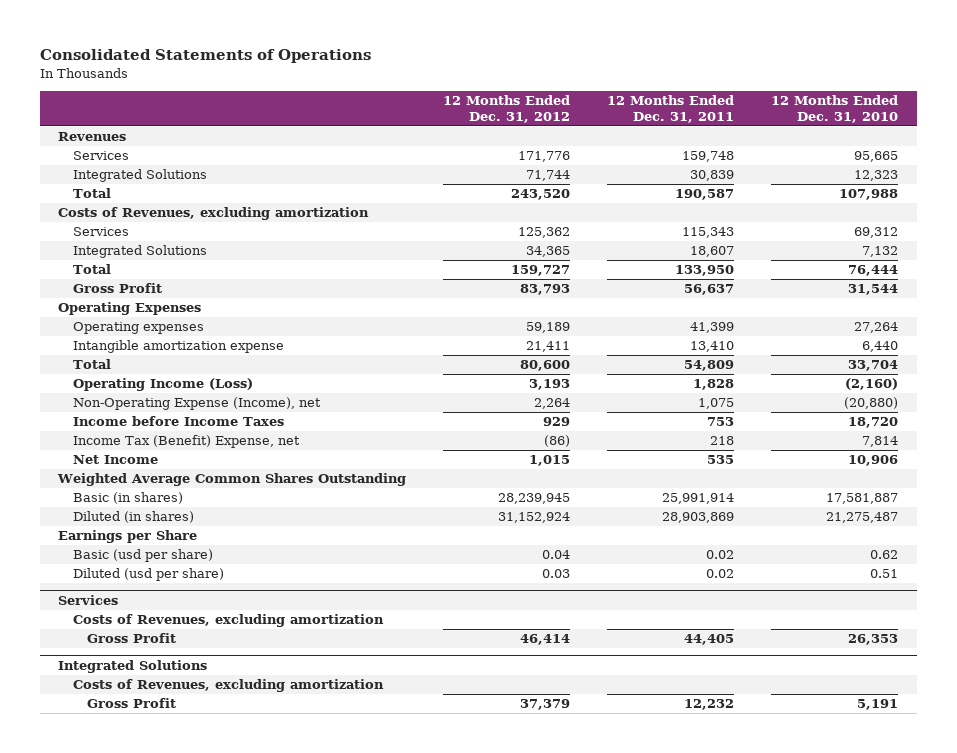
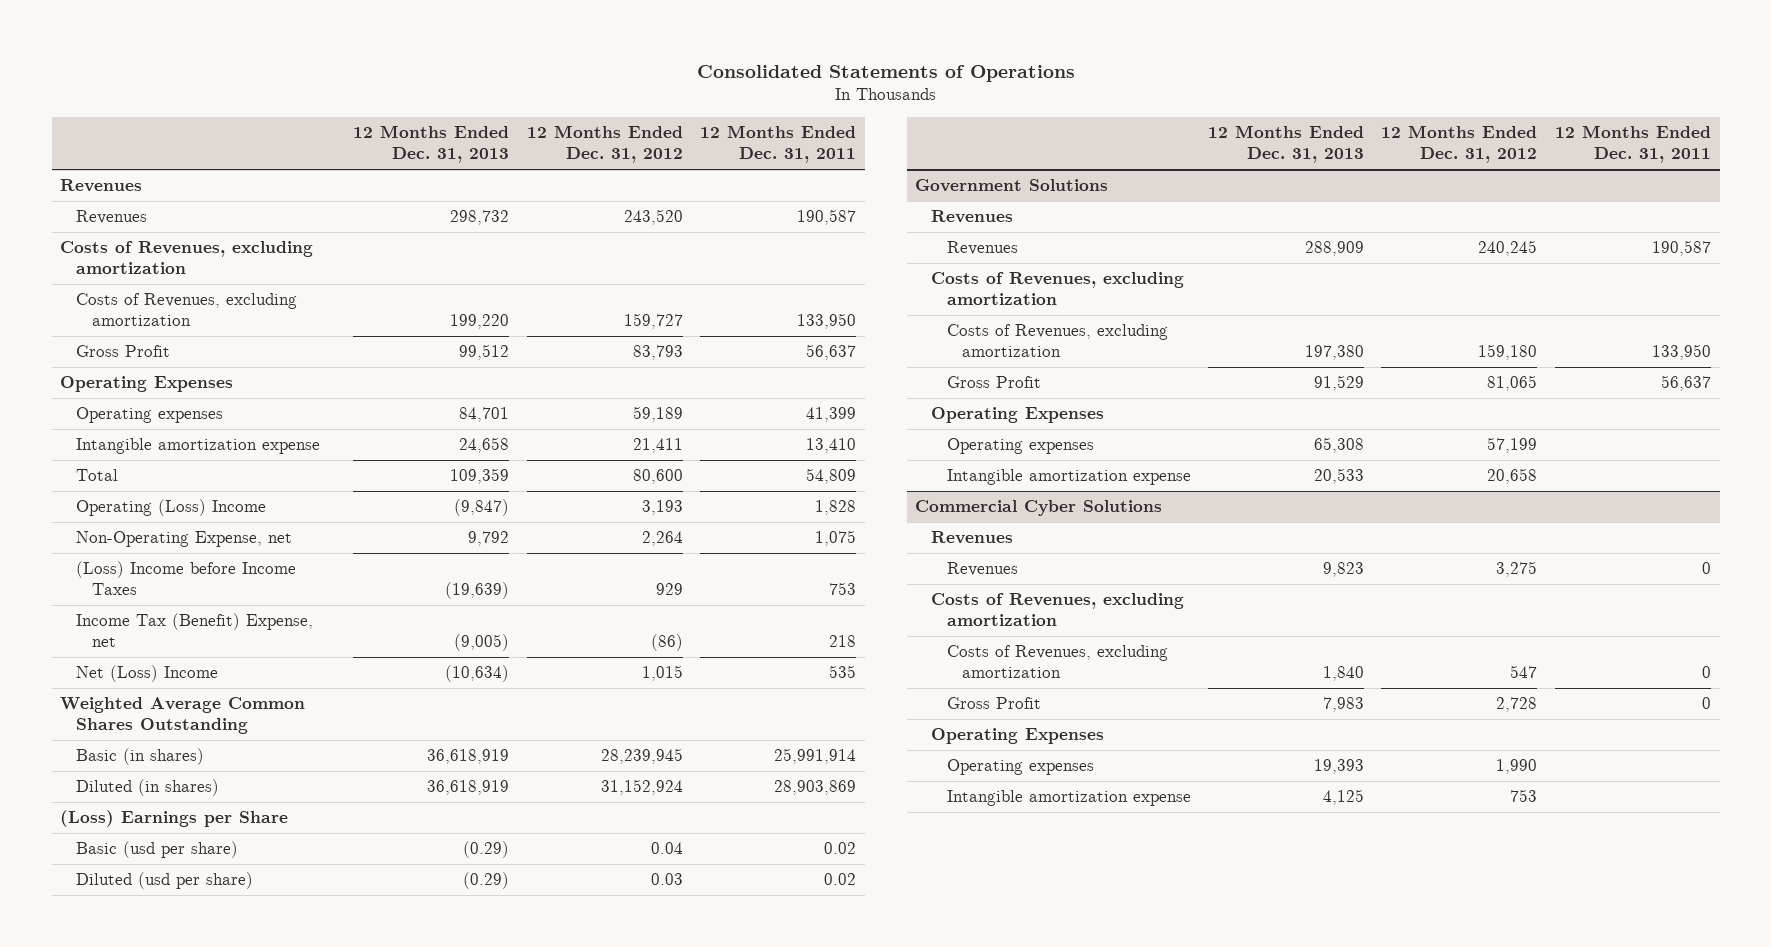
- | 12 Months Ended Dec. 31, 2012 | 12 Months Ended Dec. 31, 2011 | 12 Months Ended Dec. 31, 2010
+ | 12 Months Ended Dec. 31, 2013 | 12 Months Ended Dec. 31, 2012 | 12 Months Ended Dec. 31, 2011
- Services | 171,776 | 159,748 | 95,665
- Integrated Solutions | 71,744 | 30,839 | 12,323
- Total | 243,520 | 190,587 | 107,988
+ Revenues | 298,732 | 243,520 | 190,587
- Services | 125,362 | 115,343 | 69,312
- Integrated Solutions | 34,365 | 18,607 | 7,132
- Total | 159,727 | 133,950 | 76,444
+ Costs of Revenues, excluding amortization | 199,220 | 159,727 | 133,950
- Operating Income (Loss) | 3,193 | 1,828 | (2,160)
- Non-Operating Expense (Income), net | 2,264 | 1,075 | (20,880)
- Income before Income Taxes | 929 | 753 | 18,720
+ Operating (Loss) Income | (9,847) | 3,193 | 1,828
+ Non-Operating Expense, net | 9,792 | 2,264 | 1,075
+ (Loss) Income before Income Taxes | (19,639) | 929 | 753
- Net Income | 1,015 | 535 | 10,906
+ Net (Loss) Income | (10,634) | 1,015 | 535
- Earnings per Share
+ (Loss) Earnings per Share
- Services
+ Government Solutions
+ Revenues
+ Revenues | 288,909 | 240,245 | 190,587
- Gross Profit | 46,414 | 44,405 | 26,353
- Integrated Solutions
+ Costs of Revenues, excluding amortization | 197,380 | 159,180 | 133,950
+ Gross Profit | 91,529 | 81,065 | 56,637
+ Operating Expenses
+ Operating expenses | 65,308 | 57,199 |
+ Intangible amortization expense | 20,533 | 20,658 |
+ Commercial Cyber Solutions
+ Revenues
+ Revenues | 9,823 | 3,275 | 0
- Gross Profit | 37,379 | 12,232 | 5,191
+ Costs of Revenues, excluding amortization | 1,840 | 547 | 0
+ Gross Profit | 7,983 | 2,728 | 0
+ Operating Expenses
+ Operating expenses | 19,393 | 1,990 |
+ Intangible amortization expense | 4,125 | 753 |

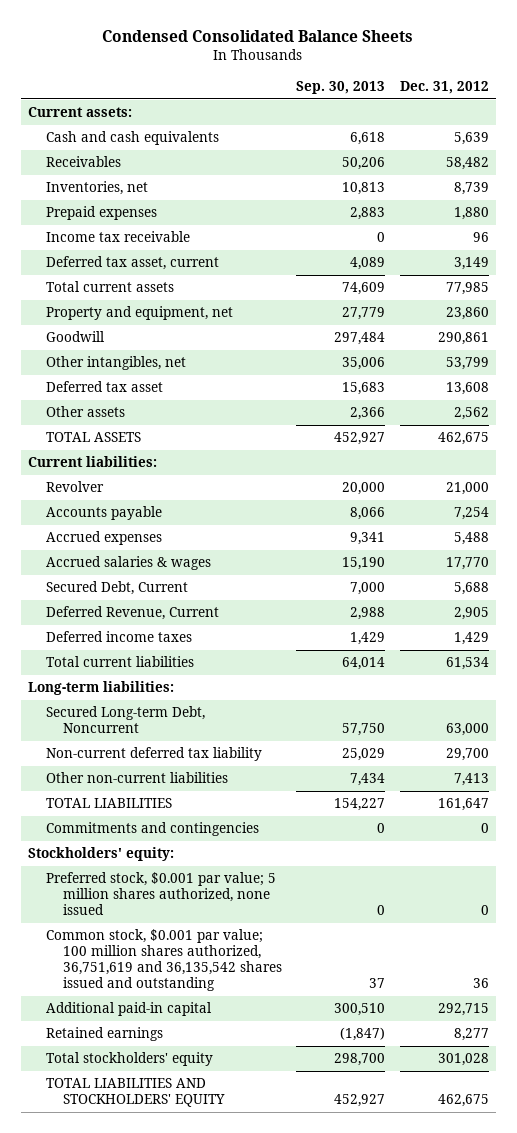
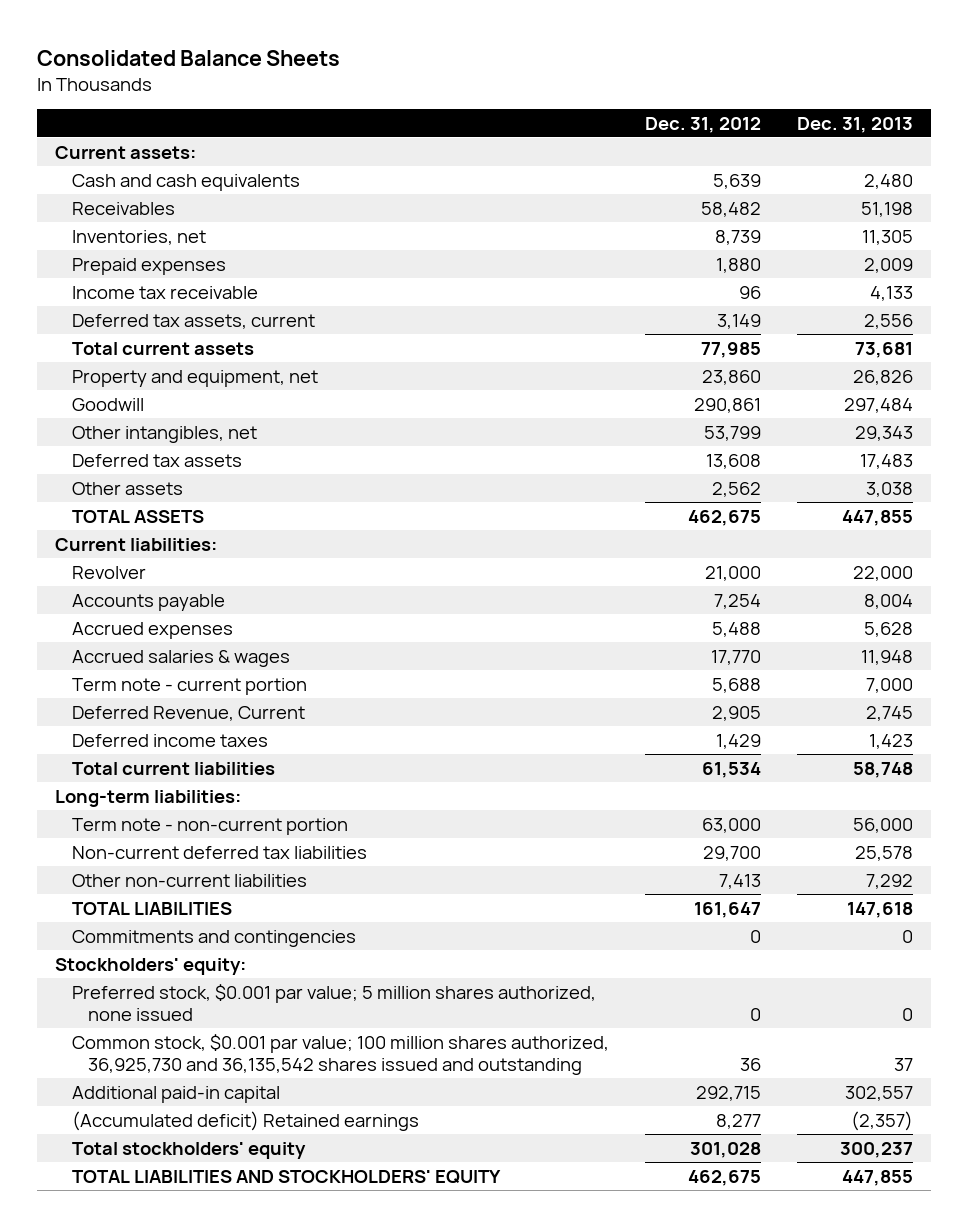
- Condensed Consolidated Balance Sheets
+ Consolidated Balance Sheets
- | Sep. 30, 2013 | Dec. 31, 2012
+ | Dec. 31, 2012 | Dec. 31, 2013
- Deferred tax asset, current | 4,089 | 3,149
+ Deferred tax assets, current | 3,149 | 2,556
- Deferred tax asset | 15,683 | 13,608
+ Deferred tax assets | 13,608 | 17,483
- Secured Debt, Current | 7,000 | 5,688
+ Term note - current portion | 5,688 | 7,000
- Secured Long-term Debt, Noncurrent | 57,750 | 63,000
- Non-current deferred tax liability | 25,029 | 29,700
+ Term note - non-current portion | 63,000 | 56,000
+ Non-current deferred tax liabilities | 29,700 | 25,578
- Common stock, $0.001 par value; 100 million shares authorized, 36,751,619 and 36,135,542 shares issued and outstanding | 37 | 36
+ Common stock, $0.001 par value; 100 million shares authorized, 36,925,730 and 36,135,542 shares issued and outstanding | 36 | 37
- Retained earnings | (1,847) | 8,277
+ (Accumulated deficit) Retained earnings | 8,277 | (2,357)

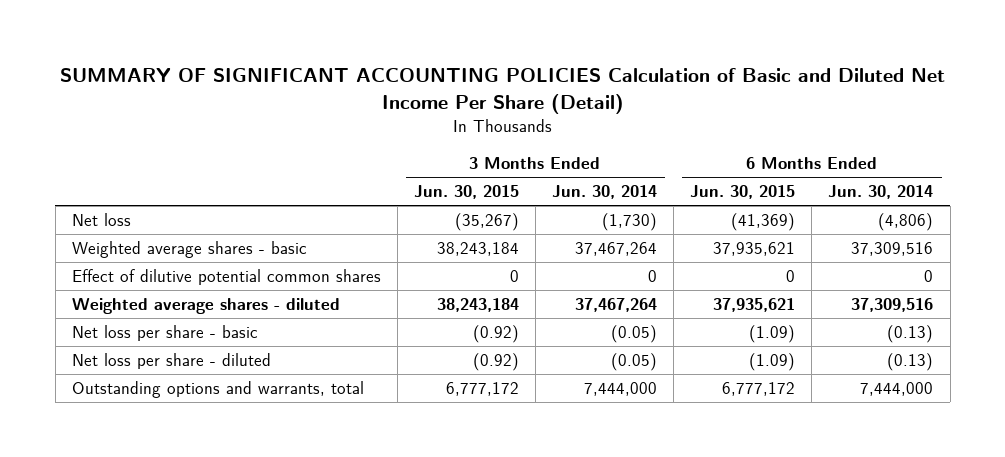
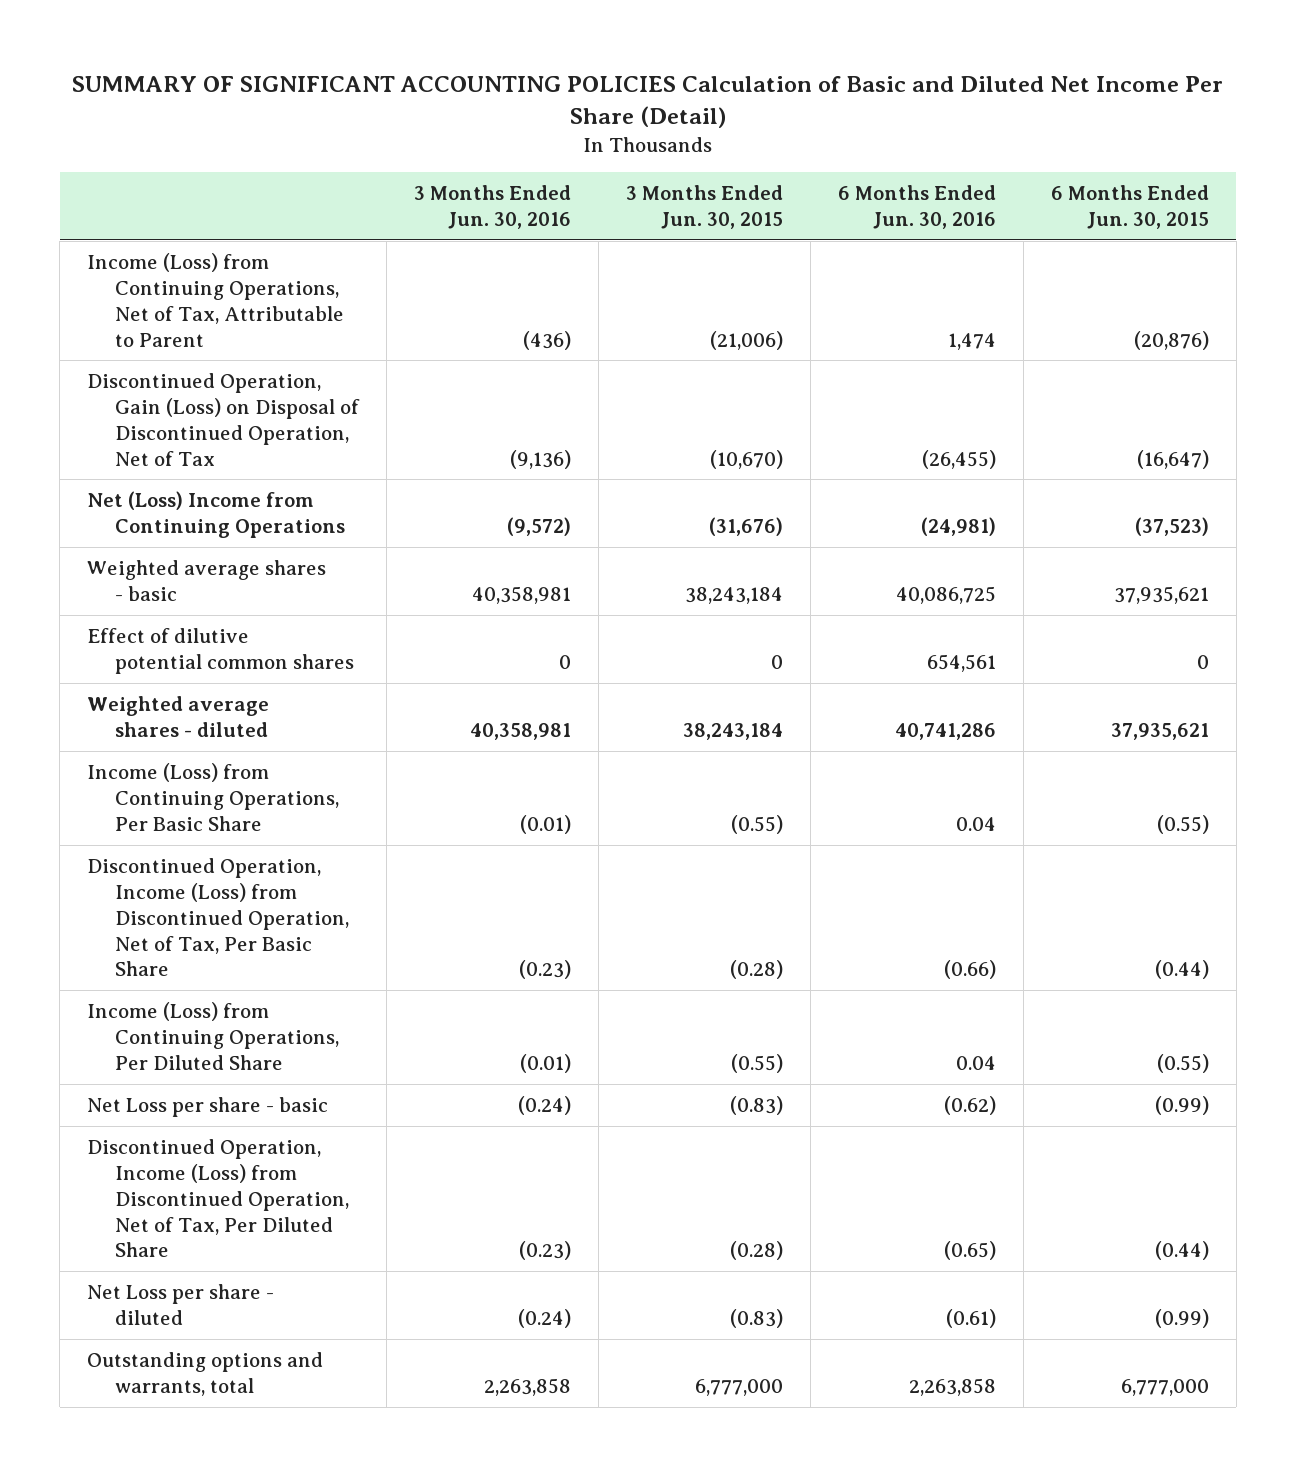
- | 3 Months Ended Jun. 30, 2015 | 3 Months Ended Jun. 30, 2014 | 6 Months Ended Jun. 30, 2015 | 6 Months Ended Jun. 30, 2014
+ | 3 Months Ended Jun. 30, 2016 | 3 Months Ended Jun. 30, 2015 | 6 Months Ended Jun. 30, 2016 | 6 Months Ended Jun. 30, 2015
- Net loss | (35,267) | (1,730) | (41,369) | (4,806)
+ Income (Loss) from Continuing Operations, Net of Tax, Attributable to Parent | (436) | (21,006) | 1,474 | (20,876)
+ Discontinued Operation, Gain (Loss) on Disposal of Discontinued Operation, Net of Tax | (9,136) | (10,670) | (26,455) | (16,647)
+ Net (Loss) Income from Continuing Operations | (9,572) | (31,676) | (24,981) | (37,523)
- Net loss per share - basic | (0.92) | (0.05) | (1.09) | (0.13)
- Net loss per share - diluted | (0.92) | (0.05) | (1.09) | (0.13)
- Outstanding options and warrants, total | 6,777,172 | 7,444,000 | 6,777,172 | 7,444,000
+ Income (Loss) from Continuing Operations, Per Basic Share | (0.01) | (0.55) | 0.04 | (0.55)
+ Discontinued Operation, Income (Loss) from Discontinued Operation, Net of Tax, Per Basic Share | (0.23) | (0.28) | (0.66) | (0.44)
+ Income (Loss) from Continuing Operations, Per Diluted Share | (0.01) | (0.55) | 0.04 | (0.55)
+ Net Loss per share - basic | (0.24) | (0.83) | (0.62) | (0.99)
+ Discontinued Operation, Income (Loss) from Discontinued Operation, Net of Tax, Per Diluted Share | (0.23) | (0.28) | (0.65) | (0.44)
+ Net Loss per share - diluted | (0.24) | (0.83) | (0.61) | (0.99)
+ Outstanding options and warrants, total | 2,263,858 | 6,777,000 | 2,263,858 | 6,777,000

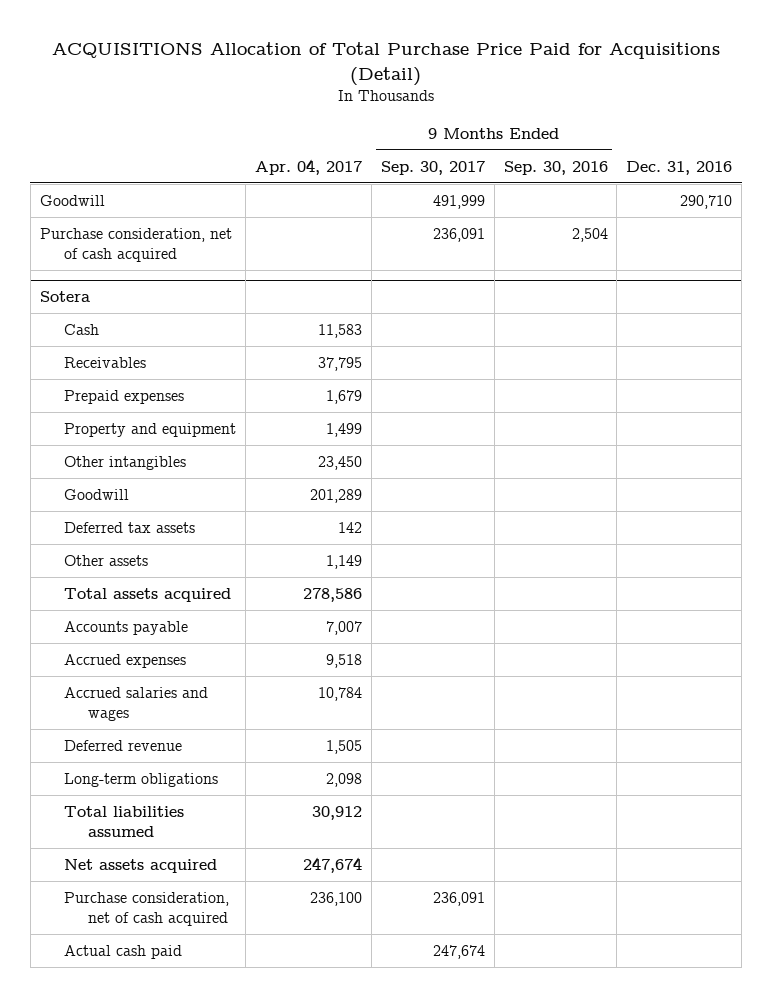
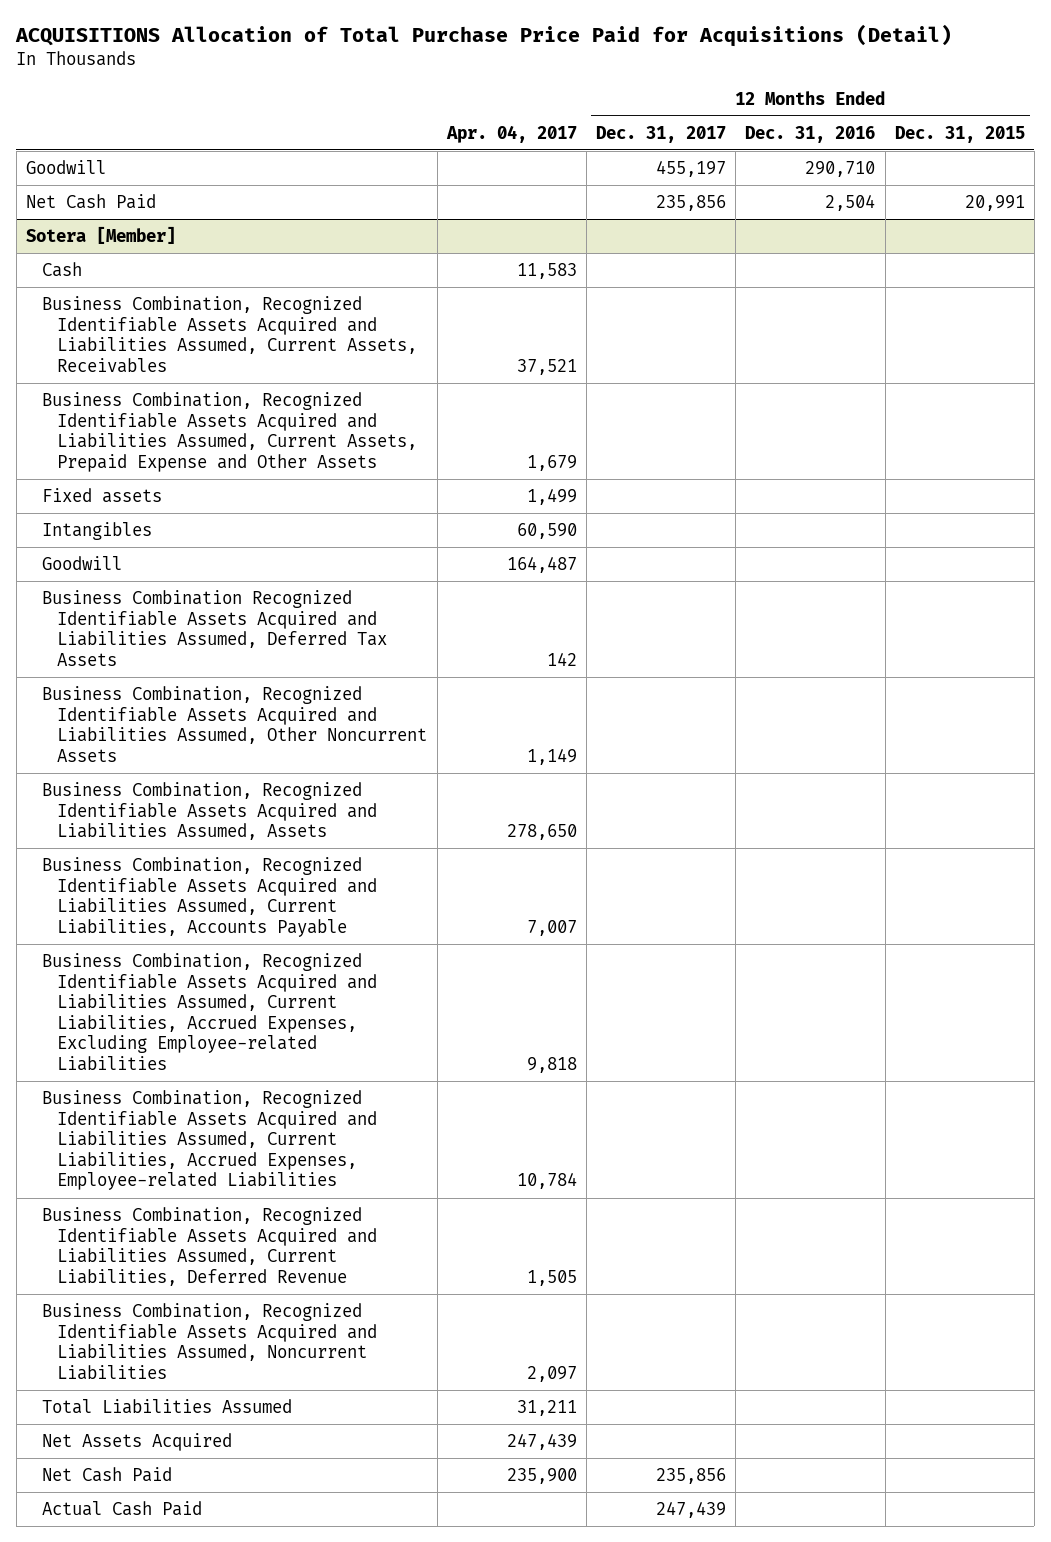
- | Apr. 04, 2017 | 9 Months Ended Sep. 30, 2017 | 9 Months Ended Sep. 30, 2016 | Dec. 31, 2016
+ | Apr. 04, 2017 | 12 Months Ended Dec. 31, 2017 | 12 Months Ended Dec. 31, 2016 | 12 Months Ended Dec. 31, 2015
- Purchase consideration, net of cash acquired | | 236,091 | 2,504 |
- Sotera
+ Net Cash Paid | | 235,856 | 2,504 | 20,991
+ Sotera [Member]
- Receivables | 37,795 | | |
- Prepaid expenses | 1,679 | | |
- Property and equipment | 1,499 | | |
- Other intangibles | 23,450 | | |
- Goodwill | 201,289 | | |
- Deferred tax assets | 142 | | |
- Other assets | 1,149 | | |
- Total assets acquired | 278,586 | | |
- Accounts payable | 7,007 | | |
- Accrued expenses | 9,518 | | |
- Accrued salaries and wages | 10,784 | | |
- Deferred revenue | 1,505 | | |
- Long-term obligations | 2,098 | | |
- Total liabilities assumed | 30,912 | | |
- Net assets acquired | 247,674 | | |
- Purchase consideration, net of cash acquired | 236,100 | 236,091 | |
- Actual cash paid | | 247,674 | |
+ Business Combination, Recognized Identifiable Assets Acquired and Liabilities Assumed, Current Assets, Receivables | 37,521 | | |
+ Business Combination, Recognized Identifiable Assets Acquired and Liabilities Assumed, Current Assets, Prepaid Expense and Other Assets | 1,679 | | |
+ Fixed assets | 1,499 | | |
+ Intangibles | 60,590 | | |
+ Goodwill | 164,487 | | |
+ Business Combination Recognized Identifiable Assets Acquired and Liabilities Assumed, Deferred Tax Assets | 142 | | |
+ Business Combination, Recognized Identifiable Assets Acquired and Liabilities Assumed, Other Noncurrent Assets | 1,149 | | |
+ Business Combination, Recognized Identifiable Assets Acquired and Liabilities Assumed, Assets | 278,650 | | |
+ Business Combination, Recognized Identifiable Assets Acquired and Liabilities Assumed, Current Liabilities, Accounts Payable | 7,007 | | |
+ Business Combination, Recognized Identifiable Assets Acquired and Liabilities Assumed, Current Liabilities, Accrued Expenses, Excluding Employee-related Liabilities | 9,818 | | |
+ Business Combination, Recognized Identifiable Assets Acquired and Liabilities Assumed, Current Liabilities, Accrued Expenses, Employee-related Liabilities | 10,784 | | |
+ Business Combination, Recognized Identifiable Assets Acquired and Liabilities Assumed, Current Liabilities, Deferred Revenue | 1,505 | | |
+ Business Combination, Recognized Identifiable Assets Acquired and Liabilities Assumed, Noncurrent Liabilities | 2,097 | | |
+ Total Liabilities Assumed | 31,211 | | |
+ Net Assets Acquired | 247,439 | | |
+ Net Cash Paid | 235,900 | 235,856 | |
+ Actual Cash Paid | | 247,439 | |

